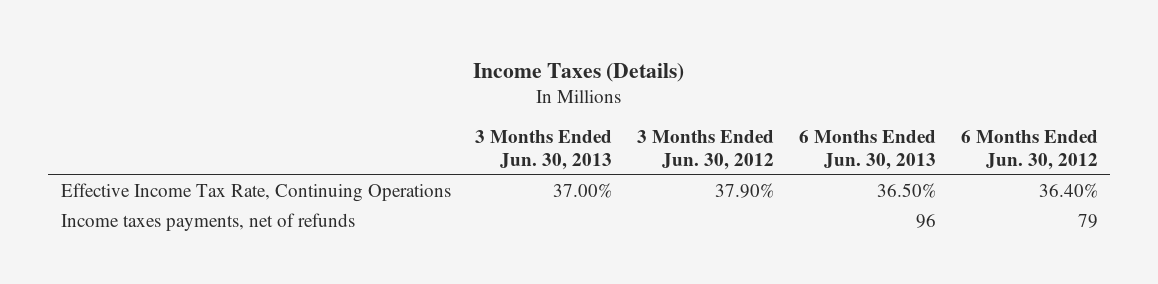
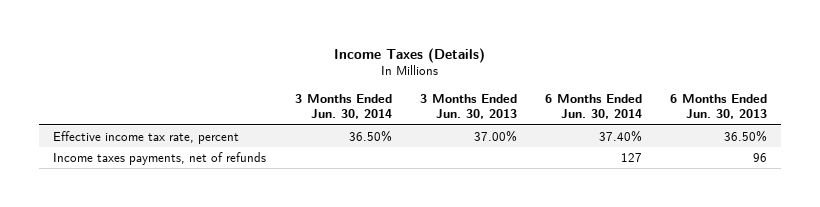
- | 3 Months Ended Jun. 30, 2013 | 3 Months Ended Jun. 30, 2012 | 6 Months Ended Jun. 30, 2013 | 6 Months Ended Jun. 30, 2012
+ | 3 Months Ended Jun. 30, 2014 | 3 Months Ended Jun. 30, 2013 | 6 Months Ended Jun. 30, 2014 | 6 Months Ended Jun. 30, 2013
- Effective Income Tax Rate, Continuing Operations | 37.00% | 37.90% | 36.50% | 36.40%
+ Effective income tax rate, percent | 36.50% | 37.00% | 37.40% | 36.50%

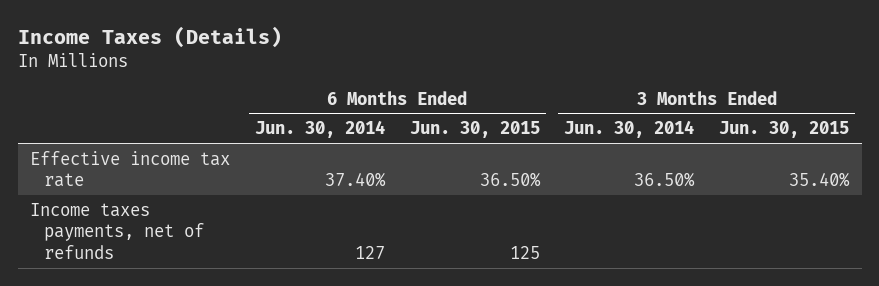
- | 3 Months Ended Jun. 30, 2014 | 3 Months Ended Jun. 30, 2013 | 6 Months Ended Jun. 30, 2014 | 6 Months Ended Jun. 30, 2013
+ | 6 Months Ended Jun. 30, 2014 | 6 Months Ended Jun. 30, 2015 | 3 Months Ended Jun. 30, 2014 | 3 Months Ended Jun. 30, 2015
- Effective income tax rate, percent | 36.50% | 37.00% | 37.40% | 36.50%
+ Effective income tax rate | 37.40% | 36.50% | 36.50% | 35.40%

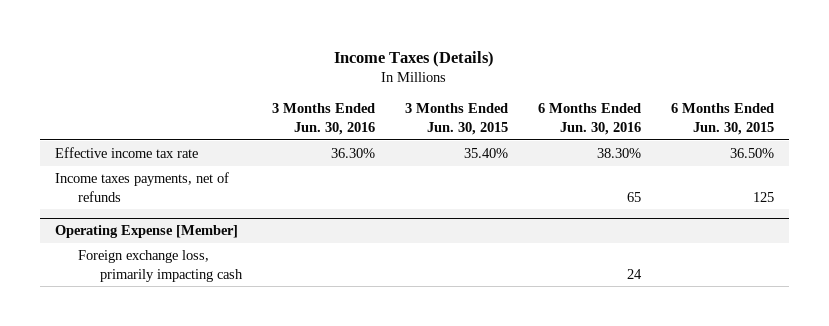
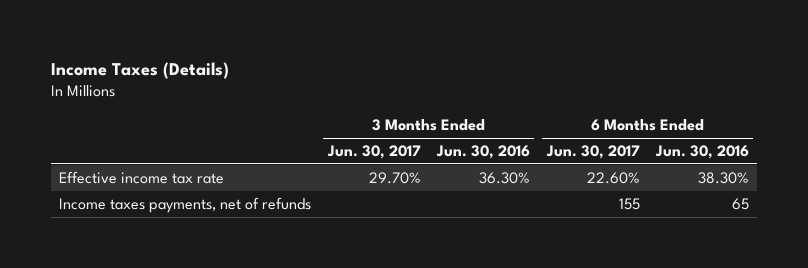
- | 3 Months Ended Jun. 30, 2016 | 3 Months Ended Jun. 30, 2015 | 6 Months Ended Jun. 30, 2016 | 6 Months Ended Jun. 30, 2015
+ | 3 Months Ended Jun. 30, 2017 | 3 Months Ended Jun. 30, 2016 | 6 Months Ended Jun. 30, 2017 | 6 Months Ended Jun. 30, 2016
- Operating Expense [Member]
- Foreign exchange loss, primarily impacting cash | | | 24 |

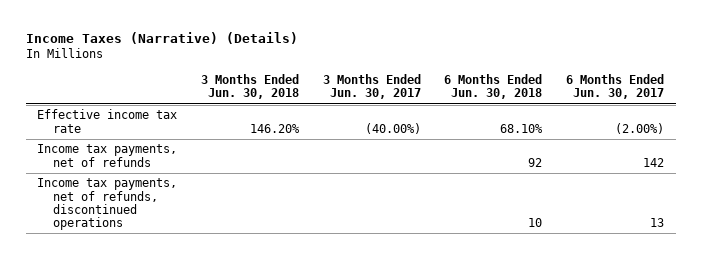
- Income Taxes (Details)
+ Income Taxes (Narrative) (Details)
- | 3 Months Ended Jun. 30, 2017 | 3 Months Ended Jun. 30, 2016 | 6 Months Ended Jun. 30, 2017 | 6 Months Ended Jun. 30, 2016
+ | 3 Months Ended Jun. 30, 2018 | 3 Months Ended Jun. 30, 2017 | 6 Months Ended Jun. 30, 2018 | 6 Months Ended Jun. 30, 2017
- Effective income tax rate | 29.70% | 36.30% | 22.60% | 38.30%
- Income taxes payments, net of refunds | | | 155 | 65
+ Effective income tax rate | 146.20% | (40.00%) | 68.10% | (2.00%)
+ Income tax payments, net of refunds | | | 92 | 142
+ Income tax payments, net of refunds, discontinued operations | | | 10 | 13

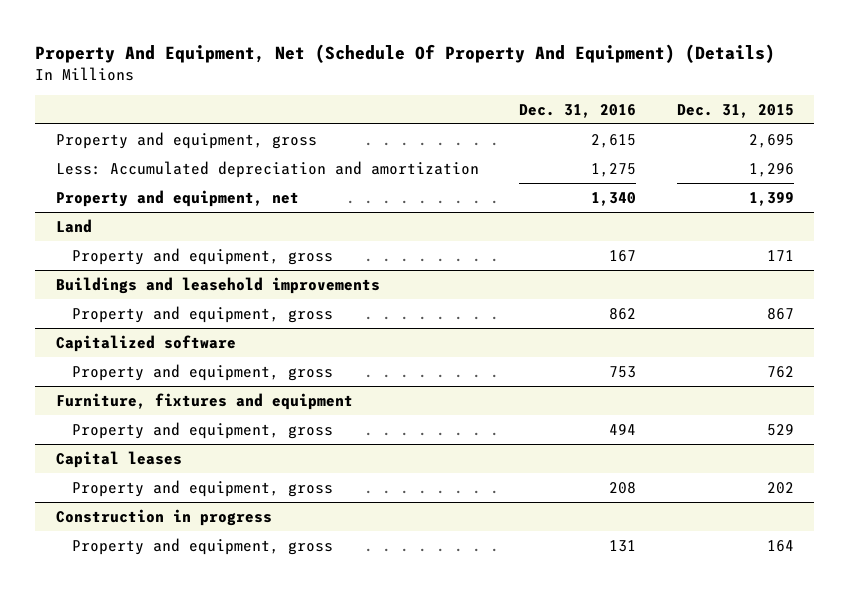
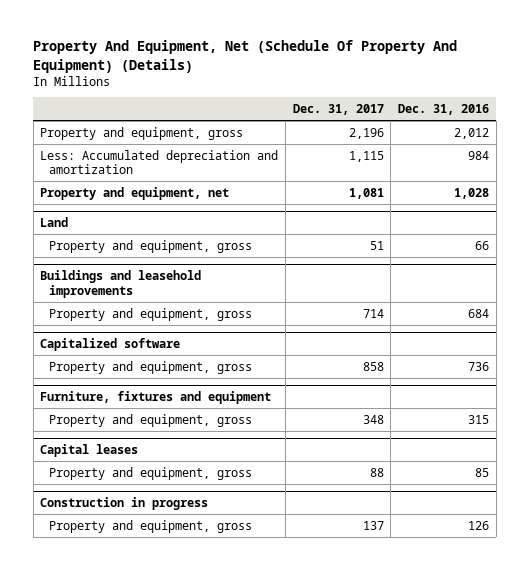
- | Dec. 31, 2016 | Dec. 31, 2015
+ | Dec. 31, 2017 | Dec. 31, 2016
- Property and equipment, gross | 2,615 | 2,695
- Less: Accumulated depreciation and amortization | 1,275 | 1,296
- Property and equipment, net | 1,340 | 1,399
+ Property and equipment, gross | 2,196 | 2,012
+ Less: Accumulated depreciation and amortization | 1,115 | 984
+ Property and equipment, net | 1,081 | 1,028
@ Land
- Property and equipment, gross | 167 | 171
+ Property and equipment, gross | 51 | 66
@ Buildings and leasehold improvements
- Property and equipment, gross | 862 | 867
+ Property and equipment, gross | 714 | 684
@ Capitalized software
- Property and equipment, gross | 753 | 762
+ Property and equipment, gross | 858 | 736
@ Furniture, fixtures and equipment
- Property and equipment, gross | 494 | 529
+ Property and equipment, gross | 348 | 315
@ Capital leases
- Property and equipment, gross | 208 | 202
+ Property and equipment, gross | 88 | 85
@ Construction in progress
- Property and equipment, gross | 131 | 164
+ Property and equipment, gross | 137 | 126

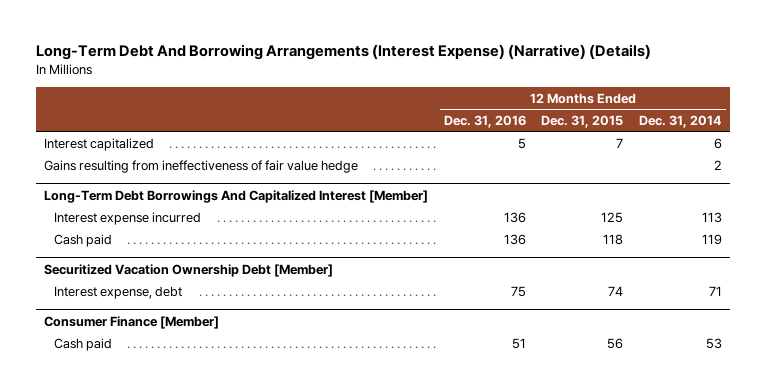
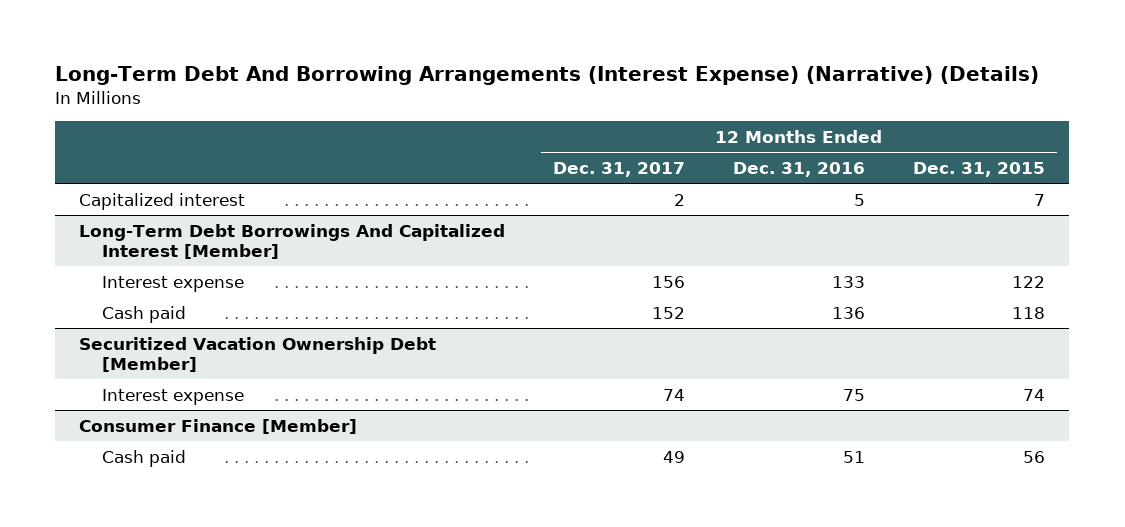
- | 12 Months Ended Dec. 31, 2016 | 12 Months Ended Dec. 31, 2015 | 12 Months Ended Dec. 31, 2014
+ | 12 Months Ended Dec. 31, 2017 | 12 Months Ended Dec. 31, 2016 | 12 Months Ended Dec. 31, 2015
- Interest capitalized | 5 | 7 | 6
- Gains resulting from ineffectiveness of fair value hedge | | | 2
+ Capitalized interest | 2 | 5 | 7
@ Long-Term Debt Borrowings And Capitalized Interest [Member]
- Interest expense incurred | 136 | 125 | 113
+ Interest expense | 156 | 133 | 122
@ Securitized Vacation Ownership Debt [Member]
- Interest expense, debt | 75 | 74 | 71
+ Interest expense | 74 | 75 | 74

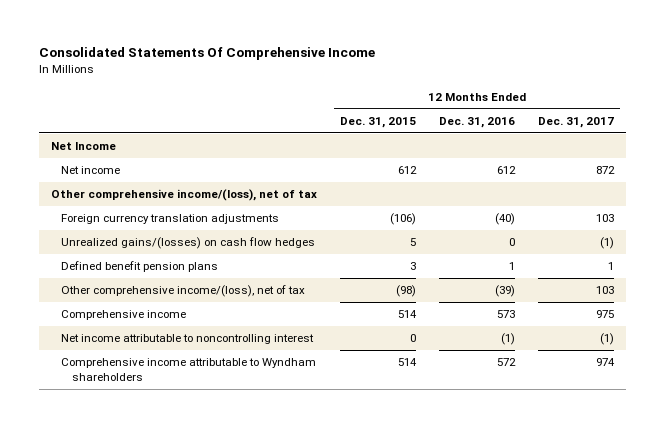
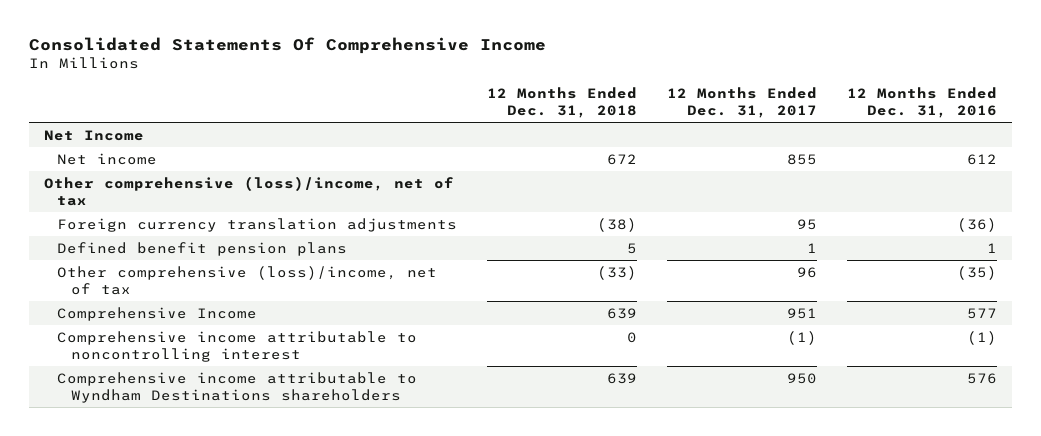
- | 12 Months Ended Dec. 31, 2015 | 12 Months Ended Dec. 31, 2016 | 12 Months Ended Dec. 31, 2017
+ | 12 Months Ended Dec. 31, 2018 | 12 Months Ended Dec. 31, 2017 | 12 Months Ended Dec. 31, 2016
- Net income | 612 | 612 | 872
- Other comprehensive income/(loss), net of tax
- Foreign currency translation adjustments | (106) | (40) | 103
- Unrealized gains/(losses) on cash flow hedges | 5 | 0 | (1)
+ Net income | 672 | 855 | 612
+ Other comprehensive (loss)/income, net of tax
+ Foreign currency translation adjustments | (38) | 95 | (36)
- Other comprehensive income/(loss), net of tax | (98) | (39) | 103
- Comprehensive income | 514 | 573 | 975
- Net income attributable to noncontrolling interest | 0 | (1) | (1)
- Comprehensive income attributable to Wyndham shareholders | 514 | 572 | 974
+ Other comprehensive (loss)/income, net of tax | (33) | 96 | (35)
+ Comprehensive Income | 639 | 951 | 577
+ Comprehensive income attributable to noncontrolling interest | 0 | (1) | (1)
+ Comprehensive income attributable to Wyndham Destinations shareholders | 639 | 950 | 576

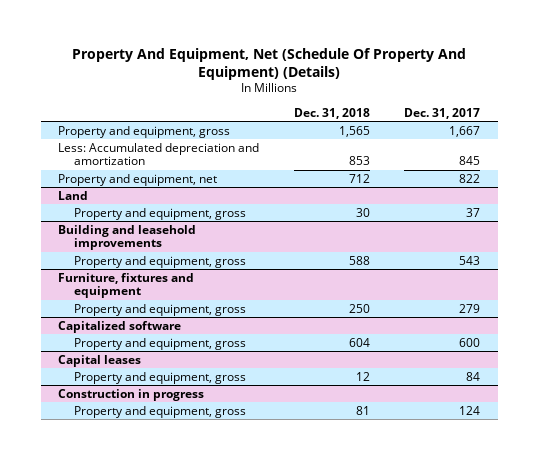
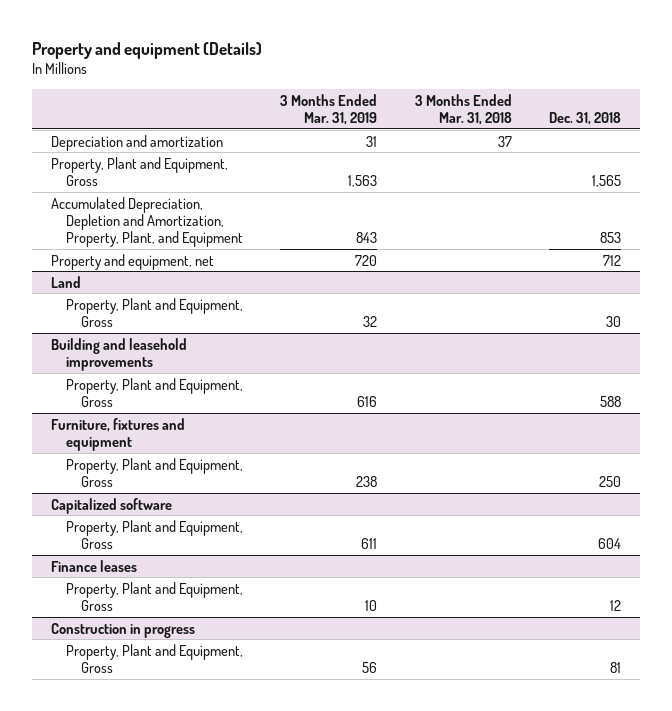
- Property And Equipment, Net (Schedule Of Property And Equipment) (Details)
+ Property and equipment (Details)
- | Dec. 31, 2018 | Dec. 31, 2017
+ | 3 Months Ended Mar. 31, 2019 | 3 Months Ended Mar. 31, 2018 | Dec. 31, 2018
- Property and equipment, gross | 1,565 | 1,667
- Less: Accumulated depreciation and amortization | 853 | 845
+ Depreciation and amortization | 31 | 37 |
+ Property, Plant and Equipment, Gross | 1,563 | | 1,565
+ Accumulated Depreciation, Depletion and Amortization, Property, Plant, and Equipment | 843 | | 853
@ Land
- Property and equipment, gross | 30 | 37
+ Property, Plant and Equipment, Gross | 32 | | 30
@ Building and leasehold improvements
- Property and equipment, gross | 588 | 543
+ Property, Plant and Equipment, Gross | 616 | | 588
@ Furniture, fixtures and equipment
- Property and equipment, gross | 250 | 279
+ Property, Plant and Equipment, Gross | 238 | | 250
@ Capitalized software
- Property and equipment, gross | 604 | 600
- Capital leases
- Property and equipment, gross | 12 | 84
@ Capitalized software
+ Property, Plant and Equipment, Gross | 611 | | 604
+ Finance leases
+ Property, Plant and Equipment, Gross | 10 | | 12
@ Construction in progress
- Property and equipment, gross | 81 | 124
+ Property, Plant and Equipment, Gross | 56 | | 81

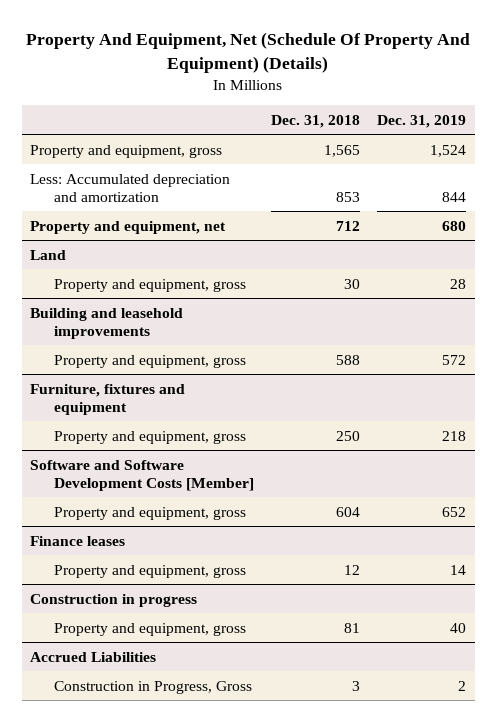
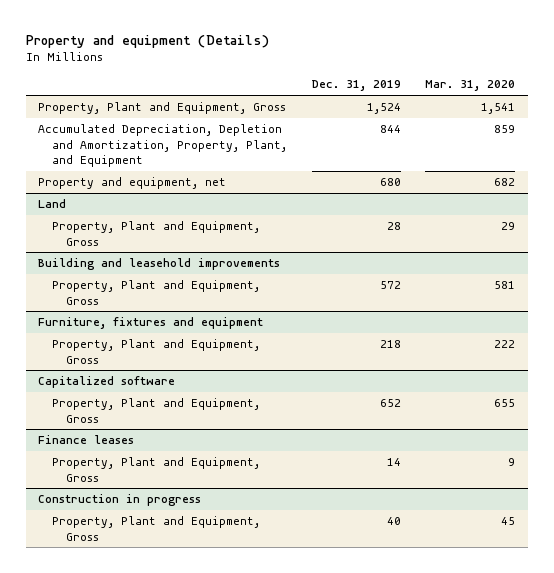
- Property And Equipment, Net (Schedule Of Property And Equipment) (Details)
+ Property and equipment (Details)
- | Dec. 31, 2018 | Dec. 31, 2019
+ | Dec. 31, 2019 | Mar. 31, 2020
- Property and equipment, gross | 1,565 | 1,524
- Less: Accumulated depreciation and amortization | 853 | 844
+ Property, Plant and Equipment, Gross | 1,524 | 1,541
+ Accumulated Depreciation, Depletion and Amortization, Property, Plant, and Equipment | 844 | 859
@ Land
- Property and equipment, gross | 30 | 28
+ Property, Plant and Equipment, Gross | 28 | 29
@ Building and leasehold improvements
- Property and equipment, gross | 588 | 572
+ Property, Plant and Equipment, Gross | 572 | 581
@ Furniture, fixtures and equipment
- Property and equipment, gross | 250 | 218
- Software and Software Development Costs [Member]
- Property and equipment, gross | 604 | 652
@ Furniture, fixtures and equipment
+ Property, Plant and Equipment, Gross | 218 | 222
+ Capitalized software
+ Property, Plant and Equipment, Gross | 652 | 655
@ Finance leases
- Property and equipment, gross | 12 | 14
+ Property, Plant and Equipment, Gross | 14 | 9
@ Construction in progress
- Property and equipment, gross | 81 | 40
- Accrued Liabilities
- Construction in Progress, Gross | 3 | 2
@ Construction in progress
+ Property, Plant and Equipment, Gross | 40 | 45

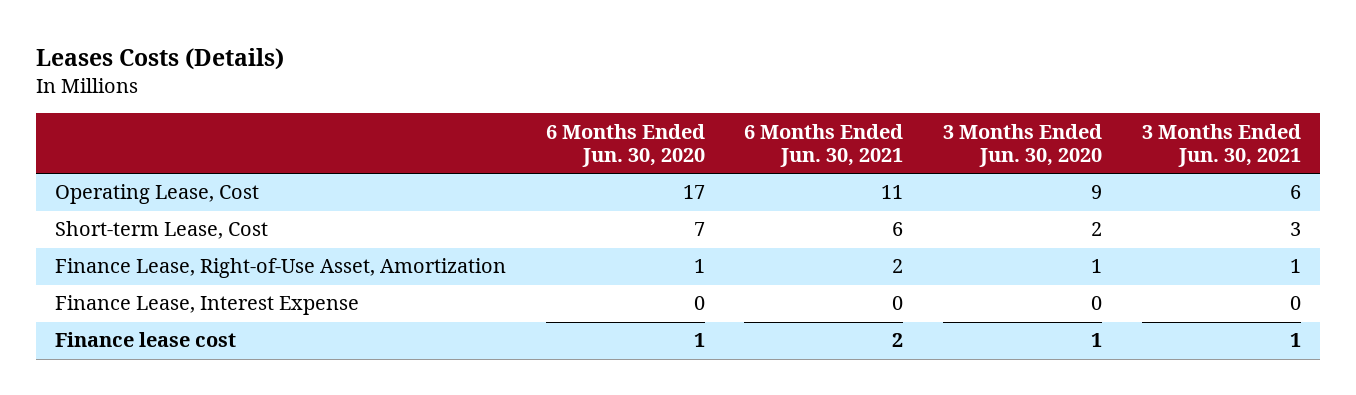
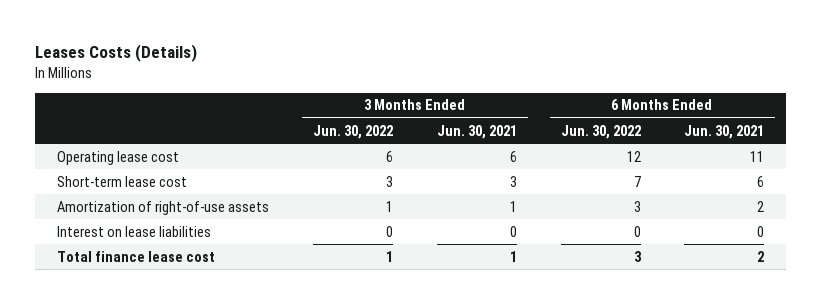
- | 6 Months Ended Jun. 30, 2020 | 6 Months Ended Jun. 30, 2021 | 3 Months Ended Jun. 30, 2020 | 3 Months Ended Jun. 30, 2021
+ | 3 Months Ended Jun. 30, 2022 | 3 Months Ended Jun. 30, 2021 | 6 Months Ended Jun. 30, 2022 | 6 Months Ended Jun. 30, 2021
- Operating Lease, Cost | 17 | 11 | 9 | 6
- Short-term Lease, Cost | 7 | 6 | 2 | 3
- Finance Lease, Right-of-Use Asset, Amortization | 1 | 2 | 1 | 1
- Finance Lease, Interest Expense | 0 | 0 | 0 | 0
- Finance lease cost | 1 | 2 | 1 | 1
+ Operating lease cost | 6 | 6 | 12 | 11
+ Short-term lease cost | 3 | 3 | 7 | 6
+ Amortization of right-of-use assets | 1 | 1 | 3 | 2
+ Interest on lease liabilities | 0 | 0 | 0 | 0
+ Total finance lease cost | 1 | 1 | 3 | 2

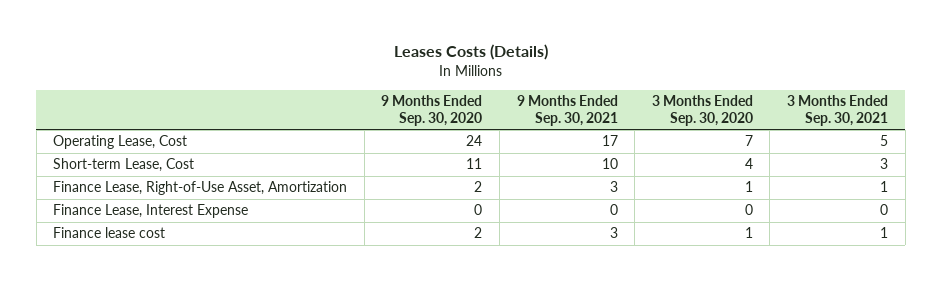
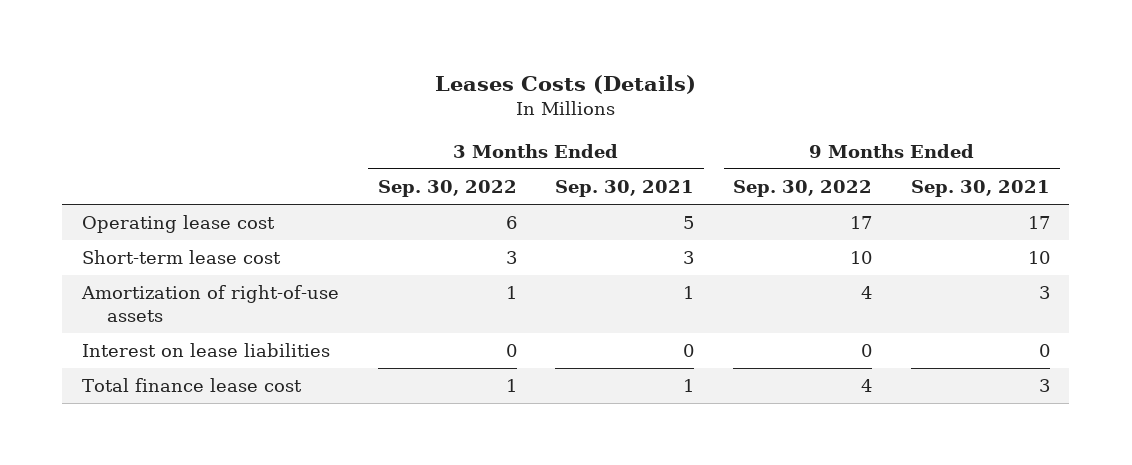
- | 9 Months Ended Sep. 30, 2020 | 9 Months Ended Sep. 30, 2021 | 3 Months Ended Sep. 30, 2020 | 3 Months Ended Sep. 30, 2021
+ | 3 Months Ended Sep. 30, 2022 | 3 Months Ended Sep. 30, 2021 | 9 Months Ended Sep. 30, 2022 | 9 Months Ended Sep. 30, 2021
- Operating Lease, Cost | 24 | 17 | 7 | 5
- Short-term Lease, Cost | 11 | 10 | 4 | 3
- Finance Lease, Right-of-Use Asset, Amortization | 2 | 3 | 1 | 1
- Finance Lease, Interest Expense | 0 | 0 | 0 | 0
- Finance lease cost | 2 | 3 | 1 | 1
+ Operating lease cost | 6 | 5 | 17 | 17
+ Short-term lease cost | 3 | 3 | 10 | 10
+ Amortization of right-of-use assets | 1 | 1 | 4 | 3
+ Interest on lease liabilities | 0 | 0 | 0 | 0
+ Total finance lease cost | 1 | 1 | 4 | 3

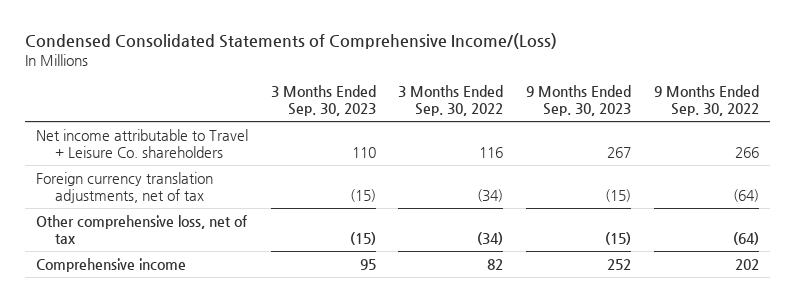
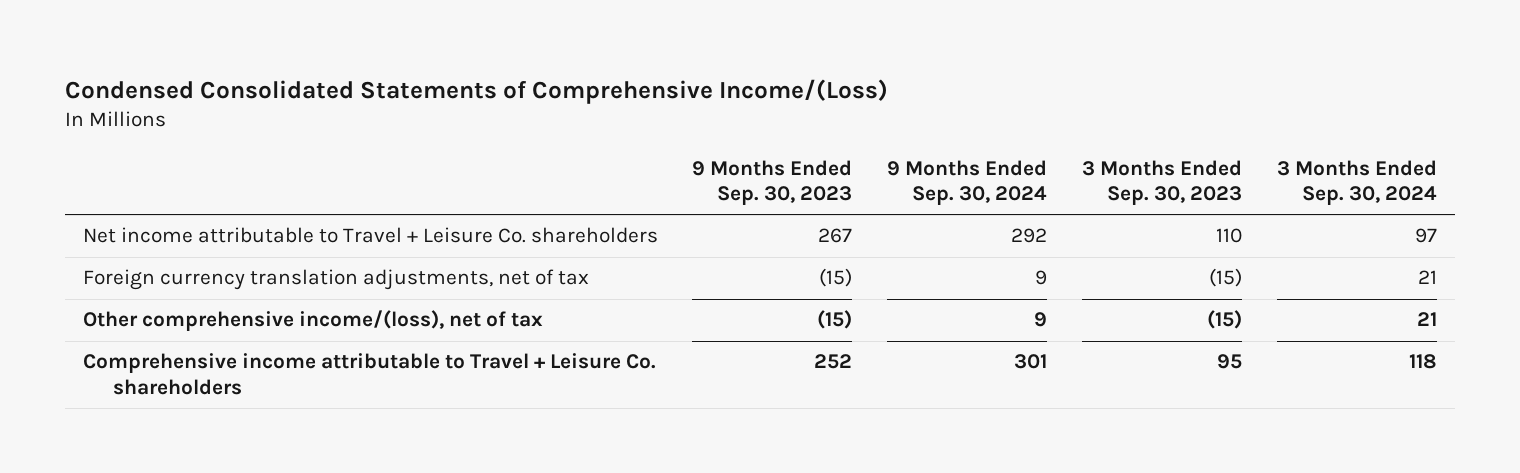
- | 3 Months Ended Sep. 30, 2023 | 3 Months Ended Sep. 30, 2022 | 9 Months Ended Sep. 30, 2023 | 9 Months Ended Sep. 30, 2022
+ | 9 Months Ended Sep. 30, 2023 | 9 Months Ended Sep. 30, 2024 | 3 Months Ended Sep. 30, 2023 | 3 Months Ended Sep. 30, 2024
- Other comprehensive loss, net of tax | (15) | (34) | (15) | (64)
- Comprehensive income | 95 | 82 | 252 | 202
+ Other comprehensive income/(loss), net of tax | (15) | 9 | (15) | 21
+ Comprehensive income attributable to Travel + Leisure Co. shareholders | 252 | 301 | 95 | 118

